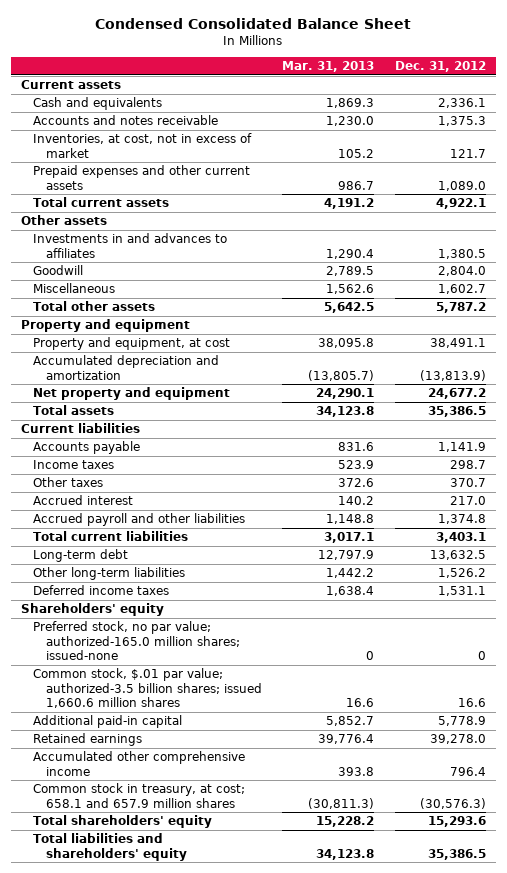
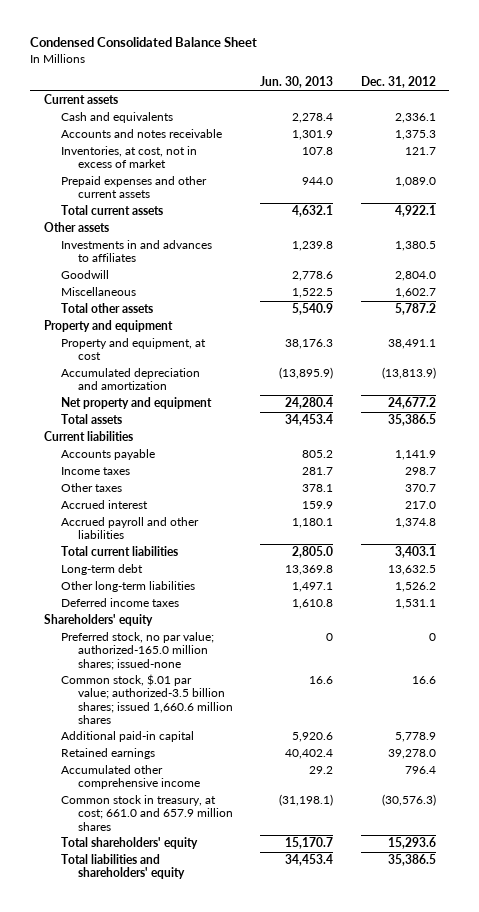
- | Mar. 31, 2013 | Dec. 31, 2012
+ | Jun. 30, 2013 | Dec. 31, 2012
- Common stock in treasury, at cost; 658.1 and 657.9 million shares | (30,811.3) | (30,576.3)
+ Common stock in treasury, at cost; 661.0 and 657.9 million shares | (31,198.1) | (30,576.3)

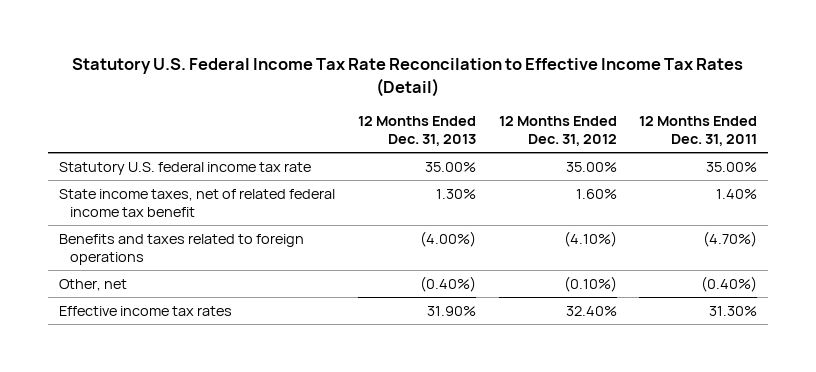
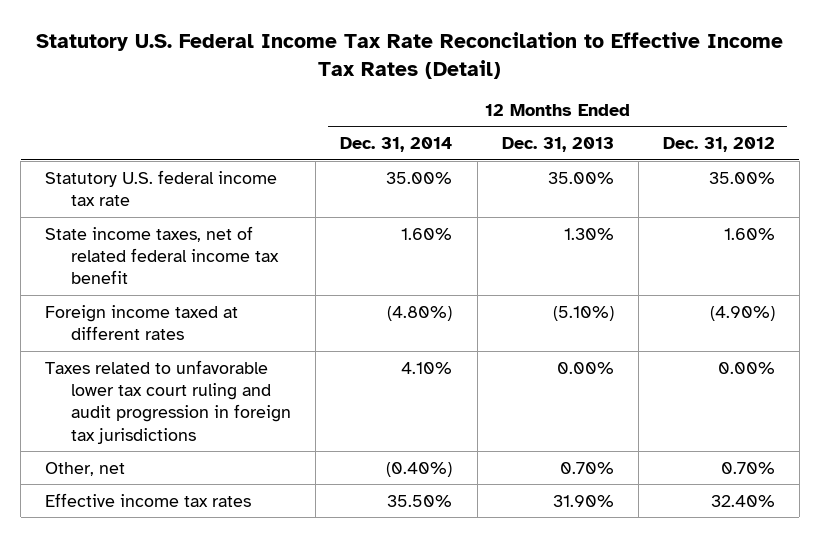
- | 12 Months Ended Dec. 31, 2013 | 12 Months Ended Dec. 31, 2012 | 12 Months Ended Dec. 31, 2011
+ | 12 Months Ended Dec. 31, 2014 | 12 Months Ended Dec. 31, 2013 | 12 Months Ended Dec. 31, 2012
- Benefits and taxes related to foreign operations | (4.00%) | (4.10%) | (4.70%)
- Other, net | (0.40%) | (0.10%) | (0.40%)
+ Foreign income taxed at different rates | (4.80%) | (5.10%) | (4.90%)
+ Taxes related to unfavorable lower tax court ruling and audit progression in foreign tax jurisdictions | 4.10% | 0.00% | 0.00%
+ Other, net | (0.40%) | 0.70% | 0.70%

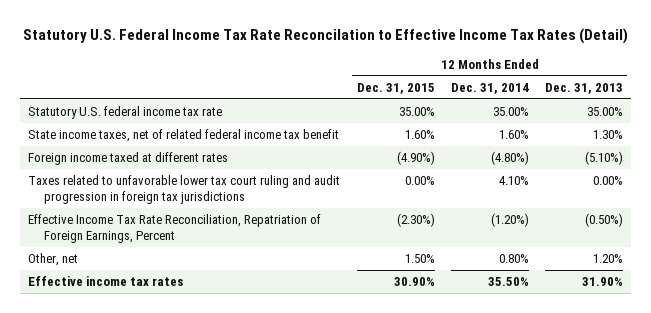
- | 12 Months Ended Dec. 31, 2014 | 12 Months Ended Dec. 31, 2013 | 12 Months Ended Dec. 31, 2012
+ | 12 Months Ended Dec. 31, 2015 | 12 Months Ended Dec. 31, 2014 | 12 Months Ended Dec. 31, 2013
- Other, net | (0.40%) | 0.70% | 0.70%
+ Effective Income Tax Rate Reconciliation, Repatriation of Foreign Earnings, Percent | (2.30%) | (1.20%) | (0.50%)
+ Other, net | 1.50% | 0.80% | 1.20%

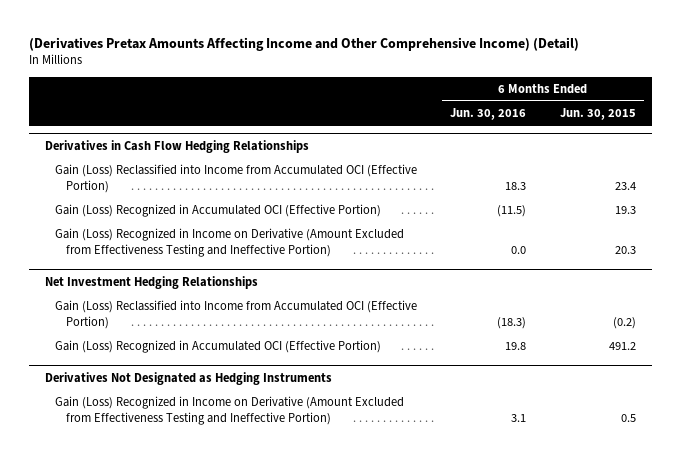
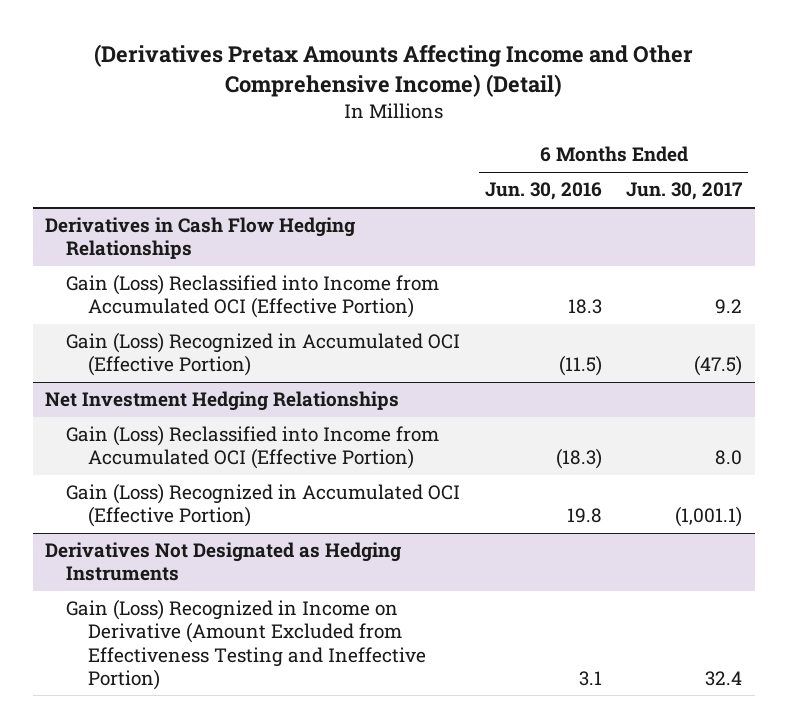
- | 6 Months Ended Jun. 30, 2016 | 6 Months Ended Jun. 30, 2015
+ | 6 Months Ended Jun. 30, 2016 | 6 Months Ended Jun. 30, 2017
@ Derivatives in Cash Flow Hedging Relationships
- Gain (Loss) Recognized in Income on Derivative (Amount Excluded from Effectiveness Testing and Ineffective Portion) | 0.0 | 20.3

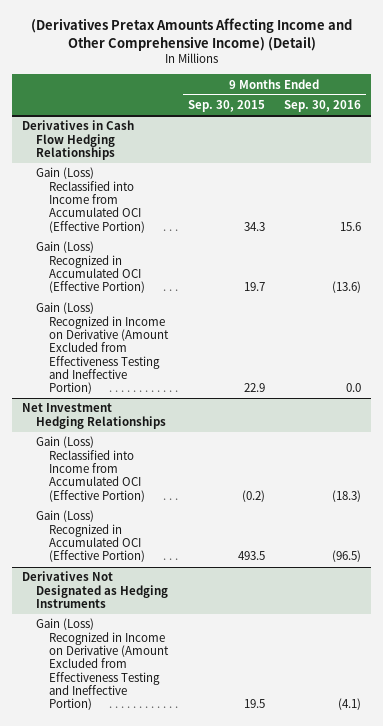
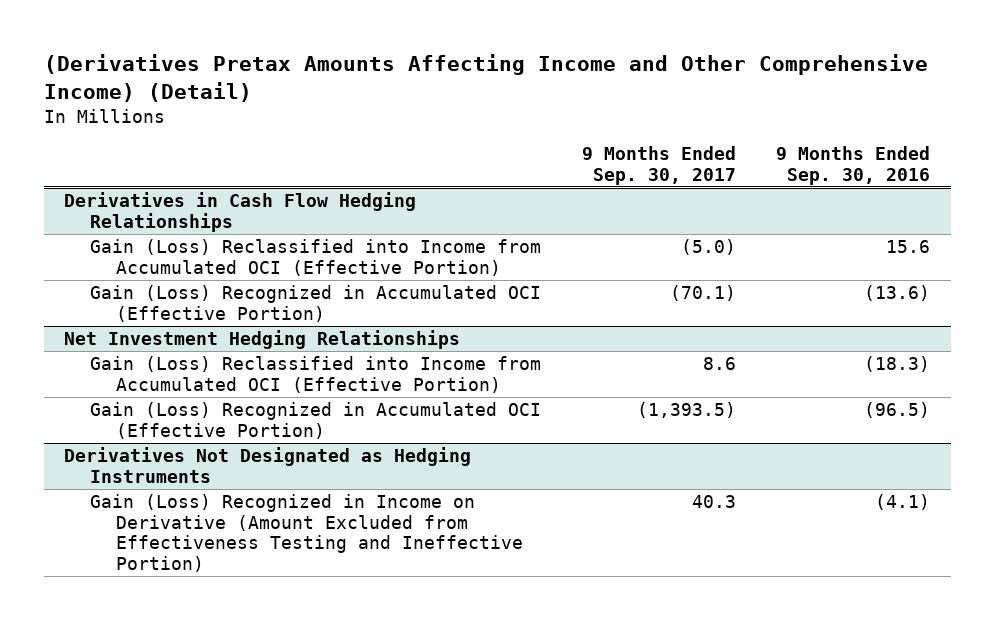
- | 9 Months Ended Sep. 30, 2015 | 9 Months Ended Sep. 30, 2016
+ | 9 Months Ended Sep. 30, 2017 | 9 Months Ended Sep. 30, 2016
@ Derivatives in Cash Flow Hedging Relationships
- Gain (Loss) Recognized in Income on Derivative (Amount Excluded from Effectiveness Testing and Ineffective Portion) | 22.9 | 0.0

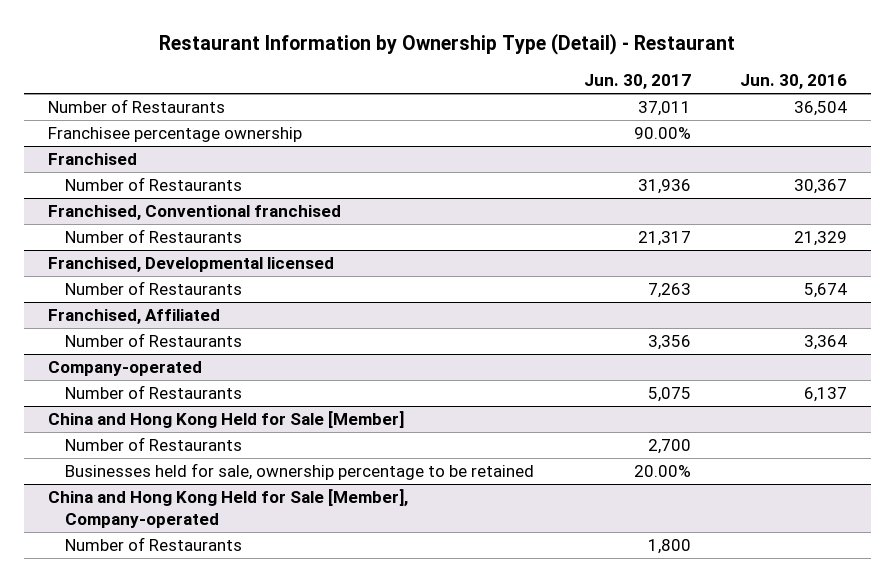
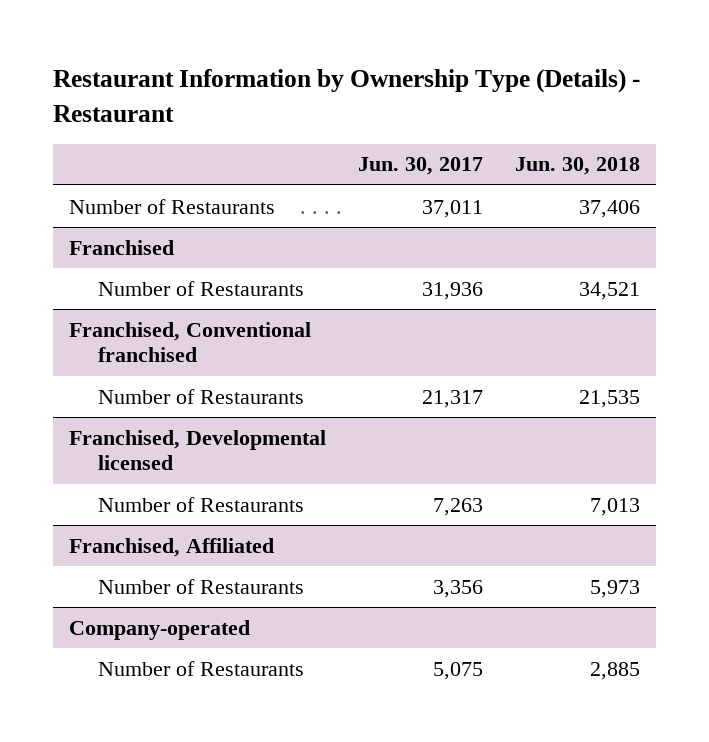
- Restaurant Information by Ownership Type (Detail) - Restaurant
+ Restaurant Information by Ownership Type (Details) - Restaurant
- | Jun. 30, 2017 | Jun. 30, 2016
+ | Jun. 30, 2017 | Jun. 30, 2018
- Franchisee percentage ownership | 90.00% |
- China and Hong Kong Held for Sale [Member]
- Number of Restaurants | 2,700 |
- Businesses held for sale, ownership percentage to be retained | 20.00% |
- China and Hong Kong Held for Sale [Member], Company-operated
- Number of Restaurants | 1,800 |

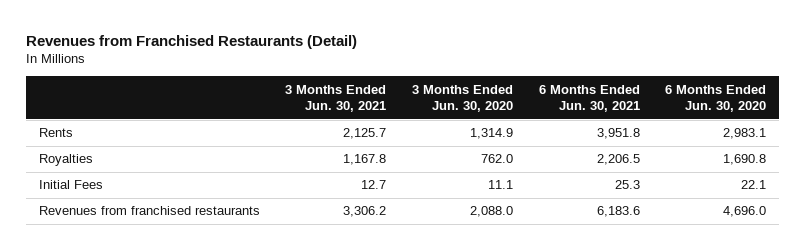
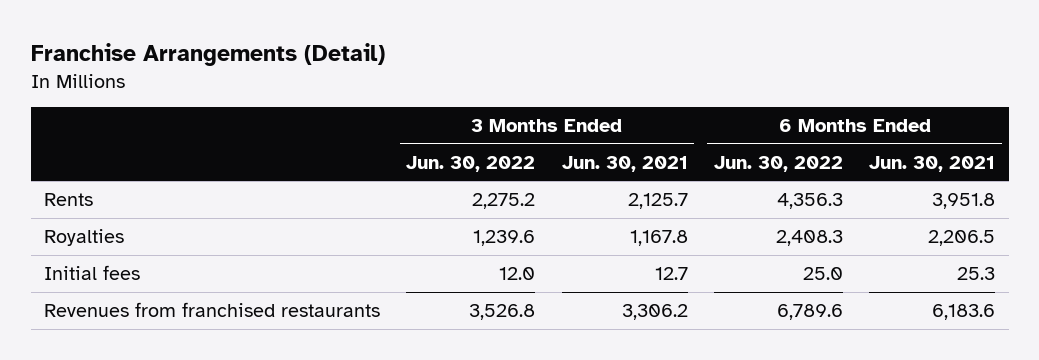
- Revenues from Franchised Restaurants (Detail)
+ Franchise Arrangements (Detail)
- | 3 Months Ended Jun. 30, 2021 | 3 Months Ended Jun. 30, 2020 | 6 Months Ended Jun. 30, 2021 | 6 Months Ended Jun. 30, 2020
+ | 3 Months Ended Jun. 30, 2022 | 3 Months Ended Jun. 30, 2021 | 6 Months Ended Jun. 30, 2022 | 6 Months Ended Jun. 30, 2021
- Initial Fees | 12.7 | 11.1 | 25.3 | 22.1
+ Initial fees | 12.0 | 12.7 | 25.0 | 25.3

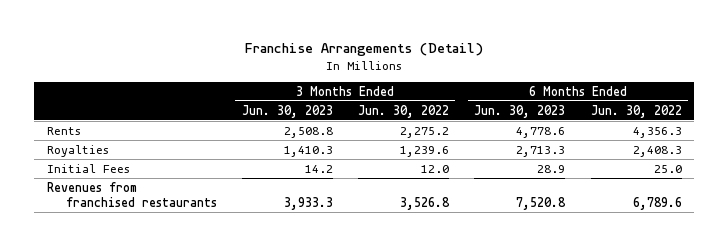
- | 3 Months Ended Jun. 30, 2022 | 3 Months Ended Jun. 30, 2021 | 6 Months Ended Jun. 30, 2022 | 6 Months Ended Jun. 30, 2021
+ | 3 Months Ended Jun. 30, 2023 | 3 Months Ended Jun. 30, 2022 | 6 Months Ended Jun. 30, 2023 | 6 Months Ended Jun. 30, 2022
- Initial fees | 12.0 | 12.7 | 25.0 | 25.3
+ Initial Fees | 14.2 | 12.0 | 28.9 | 25.0

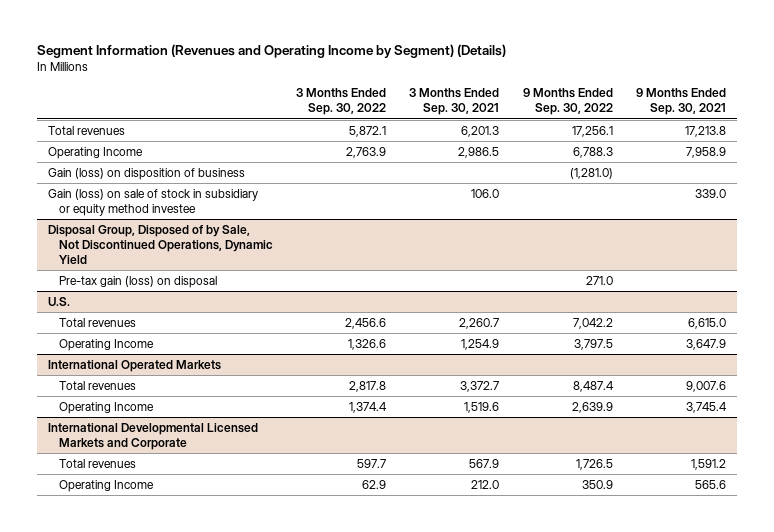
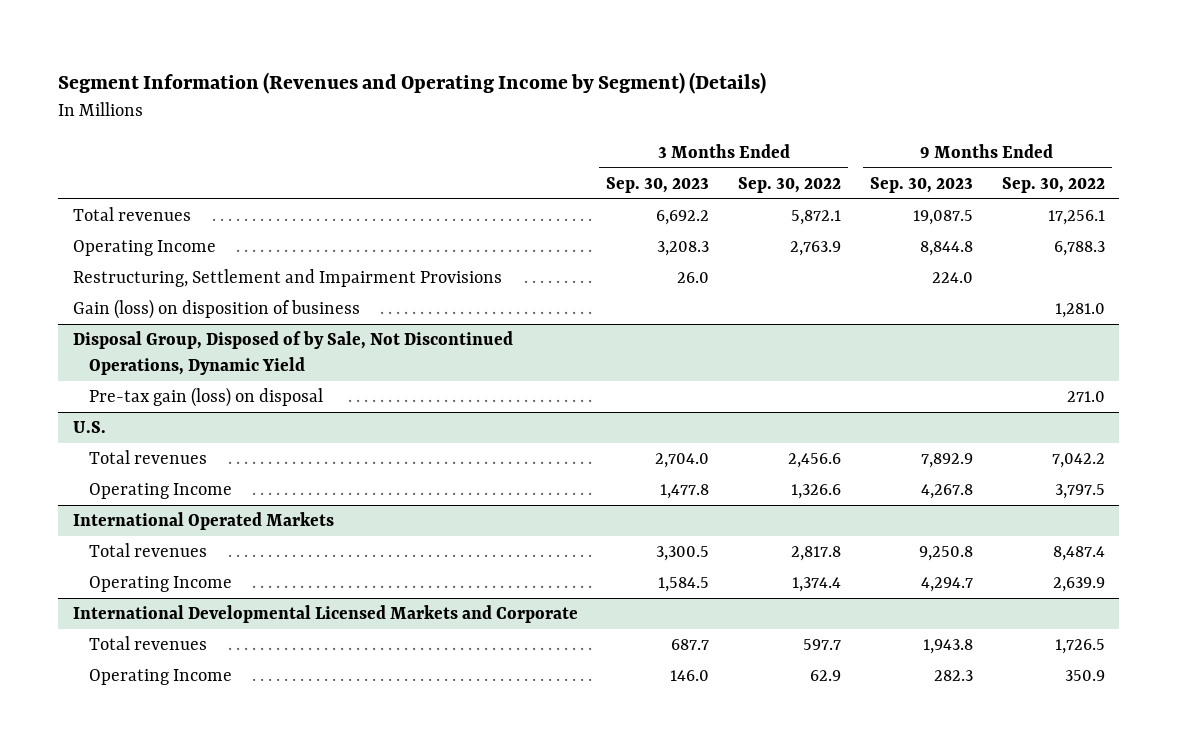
- | 3 Months Ended Sep. 30, 2022 | 3 Months Ended Sep. 30, 2021 | 9 Months Ended Sep. 30, 2022 | 9 Months Ended Sep. 30, 2021
+ | 3 Months Ended Sep. 30, 2023 | 3 Months Ended Sep. 30, 2022 | 9 Months Ended Sep. 30, 2023 | 9 Months Ended Sep. 30, 2022
- Gain (loss) on disposition of business | | | (1,281.0) |
- Gain (loss) on sale of stock in subsidiary or equity method investee | | 106.0 | | 339.0
+ Restructuring, Settlement and Impairment Provisions | 26.0 | | 224.0 |
+ Gain (loss) on disposition of business | | | | 1,281.0

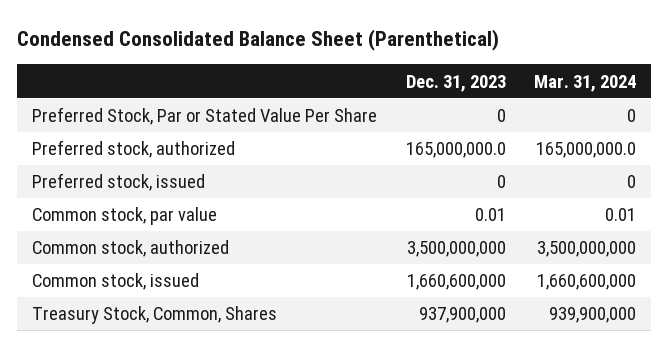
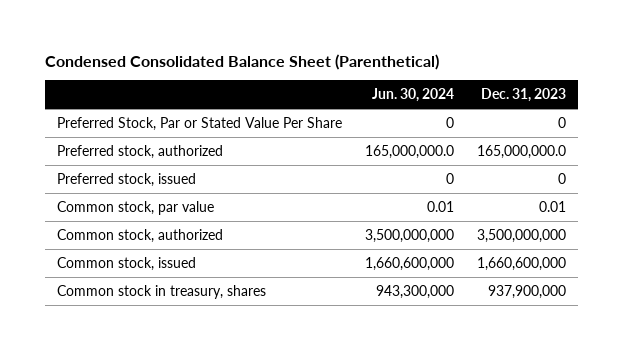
- | Dec. 31, 2023 | Mar. 31, 2024
+ | Jun. 30, 2024 | Dec. 31, 2023
- Treasury Stock, Common, Shares | 937,900,000 | 939,900,000
+ Common stock in treasury, shares | 943,300,000 | 937,900,000

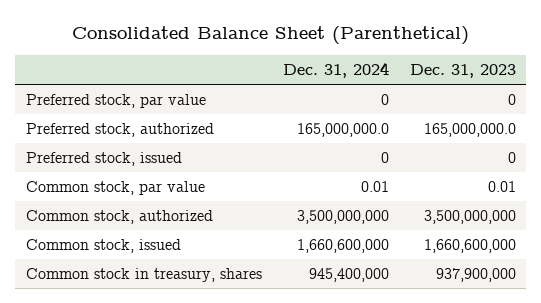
- Condensed Consolidated Balance Sheet (Parenthetical)
+ Consolidated Balance Sheet (Parenthetical)
- | Jun. 30, 2024 | Dec. 31, 2023
+ | Dec. 31, 2024 | Dec. 31, 2023
- Preferred Stock, Par or Stated Value Per Share | 0 | 0
+ Preferred stock, par value | 0 | 0

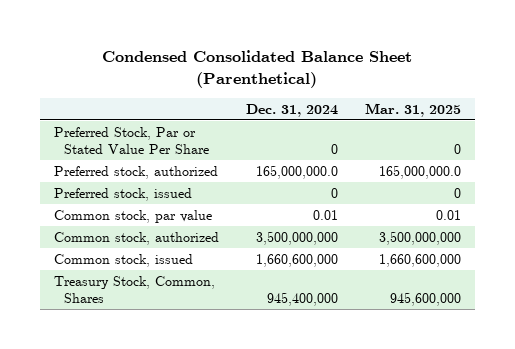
- Consolidated Balance Sheet (Parenthetical)
+ Condensed Consolidated Balance Sheet (Parenthetical)
- | Dec. 31, 2024 | Dec. 31, 2023
+ | Dec. 31, 2024 | Mar. 31, 2025
- Preferred stock, par value | 0 | 0
+ Preferred Stock, Par or Stated Value Per Share | 0 | 0
- Common stock in treasury, shares | 945,400,000 | 937,900,000
+ Treasury Stock, Common, Shares | 945,400,000 | 945,600,000

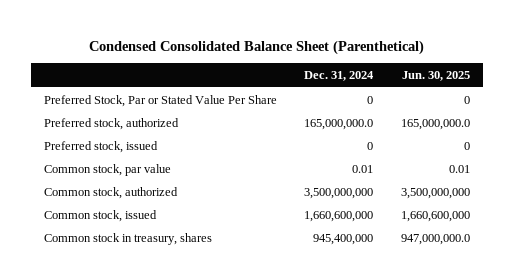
- | Dec. 31, 2024 | Mar. 31, 2025
+ | Dec. 31, 2024 | Jun. 30, 2025
- Treasury Stock, Common, Shares | 945,400,000 | 945,600,000
+ Common stock in treasury, shares | 945,400,000 | 947,000,000.0

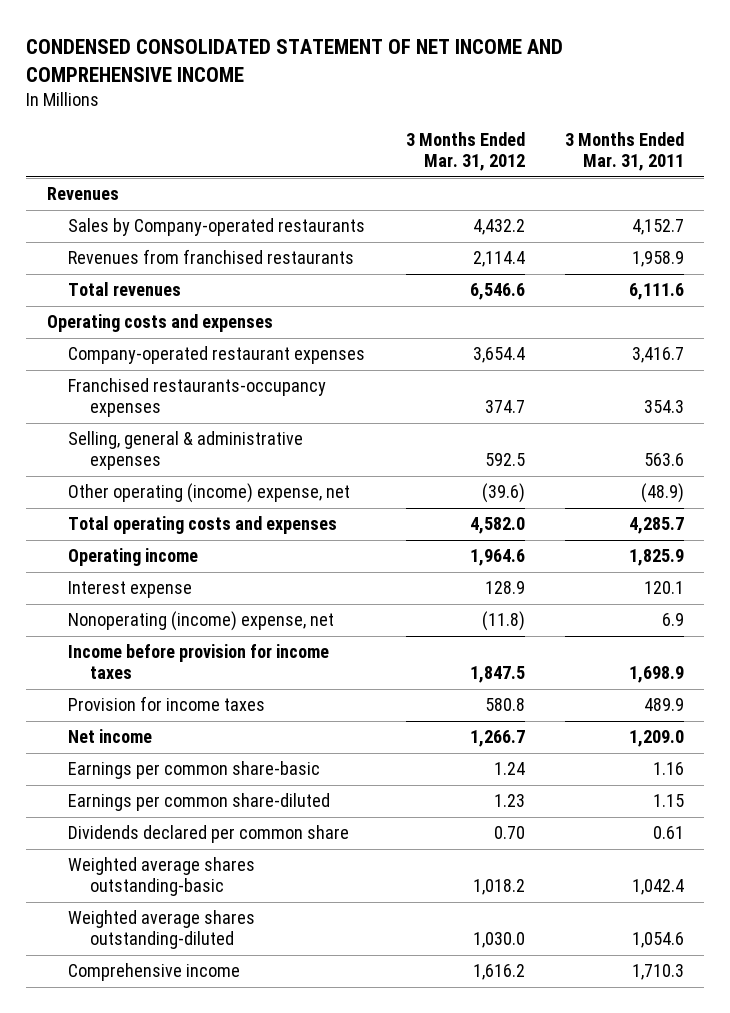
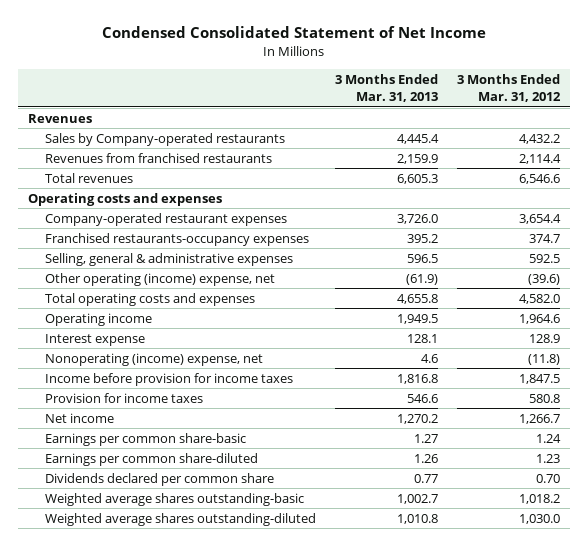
- CONDENSED CONSOLIDATED STATEMENT OF NET INCOME AND COMPREHENSIVE INCOME
+ Condensed Consolidated Statement of Net Income
- | 3 Months Ended Mar. 31, 2012 | 3 Months Ended Mar. 31, 2011
+ | 3 Months Ended Mar. 31, 2013 | 3 Months Ended Mar. 31, 2012
- Comprehensive income | 1,616.2 | 1,710.3

